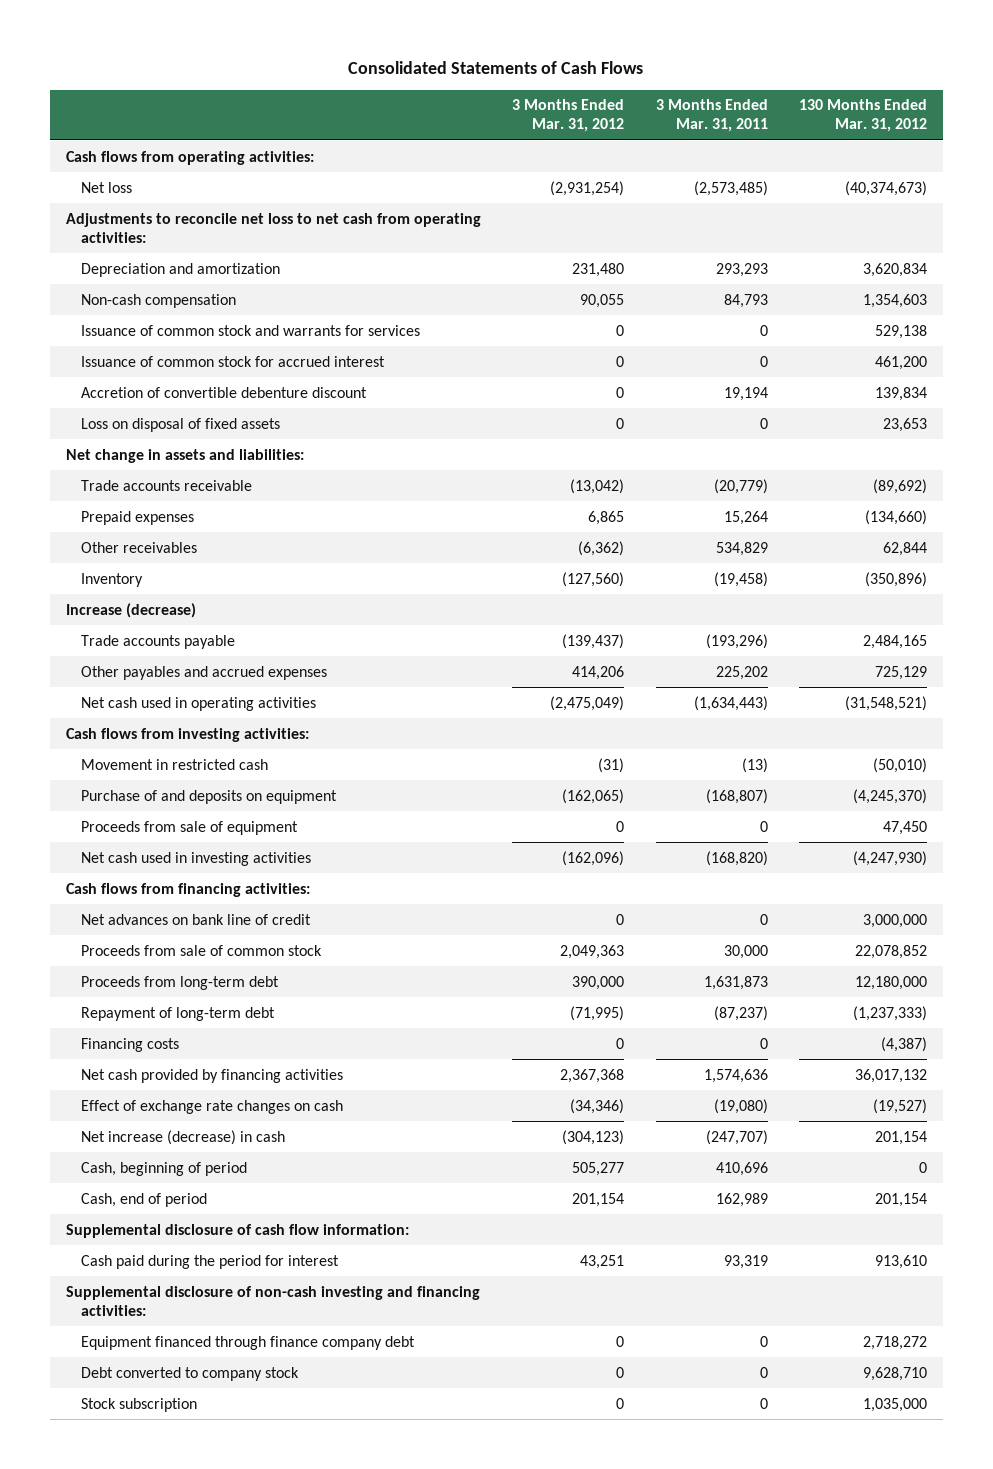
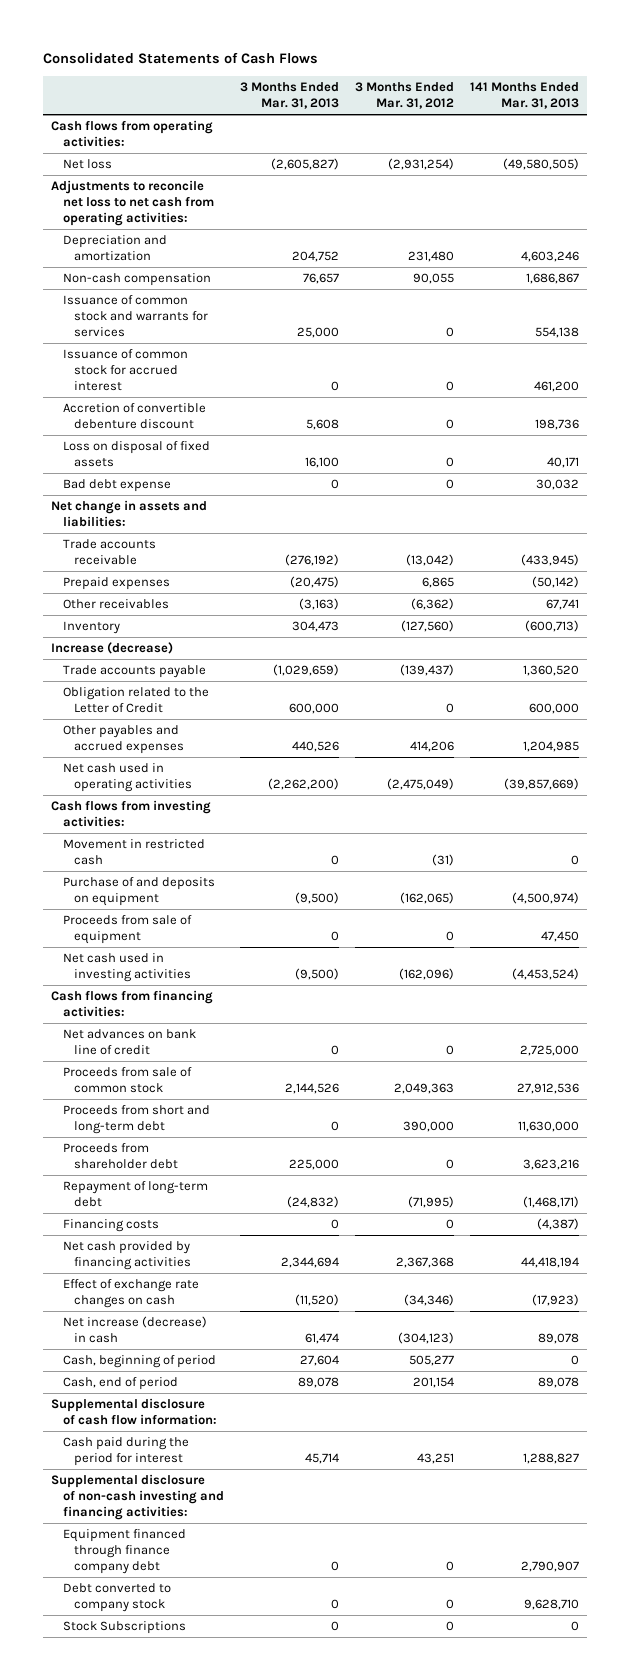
- | 3 Months Ended Mar. 31, 2012 | 3 Months Ended Mar. 31, 2011 | 130 Months Ended Mar. 31, 2012
+ | 3 Months Ended Mar. 31, 2013 | 3 Months Ended Mar. 31, 2012 | 141 Months Ended Mar. 31, 2013
+ Bad debt expense | 0 | 0 | 30,032
+ Obligation related to the Letter of Credit | 600,000 | 0 | 600,000
- Proceeds from long-term debt | 390,000 | 1,631,873 | 12,180,000
+ Proceeds from short and long-term debt | 0 | 390,000 | 11,630,000
+ Proceeds from shareholder debt | 225,000 | 0 | 3,623,216
- Stock subscription | 0 | 0 | 1,035,000
+ Stock Subscriptions | 0 | 0 | 0

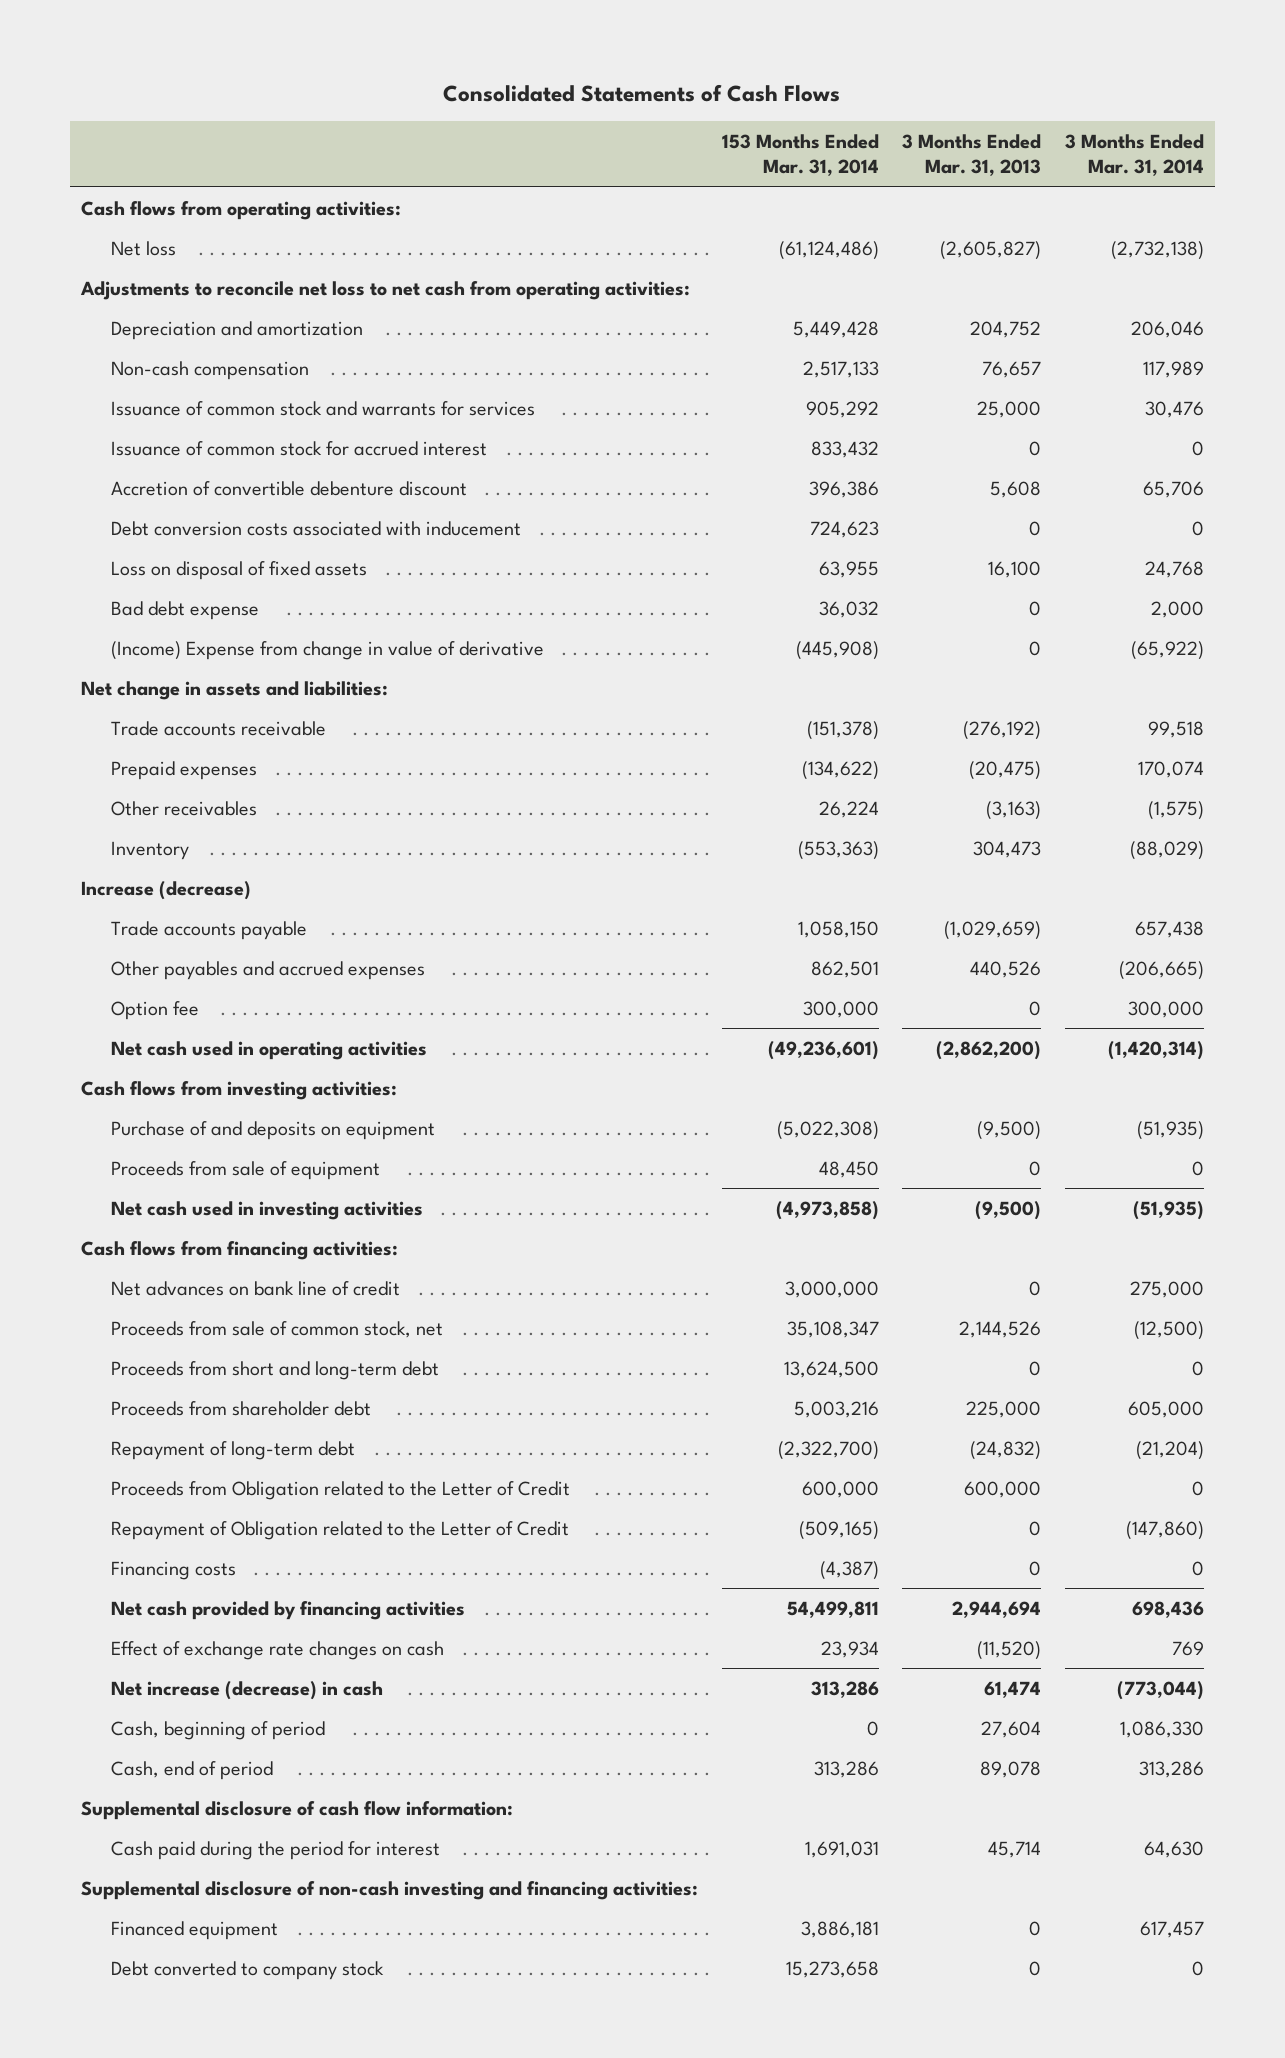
- | 3 Months Ended Mar. 31, 2013 | 3 Months Ended Mar. 31, 2012 | 141 Months Ended Mar. 31, 2013
+ | 153 Months Ended Mar. 31, 2014 | 3 Months Ended Mar. 31, 2013 | 3 Months Ended Mar. 31, 2014
+ Debt conversion costs associated with inducement | 724,623 | 0 | 0
+ (Income) Expense from change in value of derivative | (445,908) | 0 | (65,922)
- Obligation related to the Letter of Credit | 600,000 | 0 | 600,000
- Net cash used in operating activities | (2,262,200) | (2,475,049) | (39,857,669)
+ Option fee | 300,000 | 0 | 300,000
+ Net cash used in operating activities | (49,236,601) | (2,862,200) | (1,420,314)
- Movement in restricted cash | 0 | (31) | 0
- Proceeds from sale of common stock | 2,144,526 | 2,049,363 | 27,912,536
+ Proceeds from sale of common stock, net | 35,108,347 | 2,144,526 | (12,500)
+ Proceeds from Obligation related to the Letter of Credit | 600,000 | 600,000 | 0
+ Repayment of Obligation related to the Letter of Credit | (509,165) | 0 | (147,860)
- Net cash provided by financing activities | 2,344,694 | 2,367,368 | 44,418,194
+ Net cash provided by financing activities | 54,499,811 | 2,944,694 | 698,436
- Equipment financed through finance company debt | 0 | 0 | 2,790,907
+ Financed equipment | 3,886,181 | 0 | 617,457
- Stock Subscriptions | 0 | 0 | 0

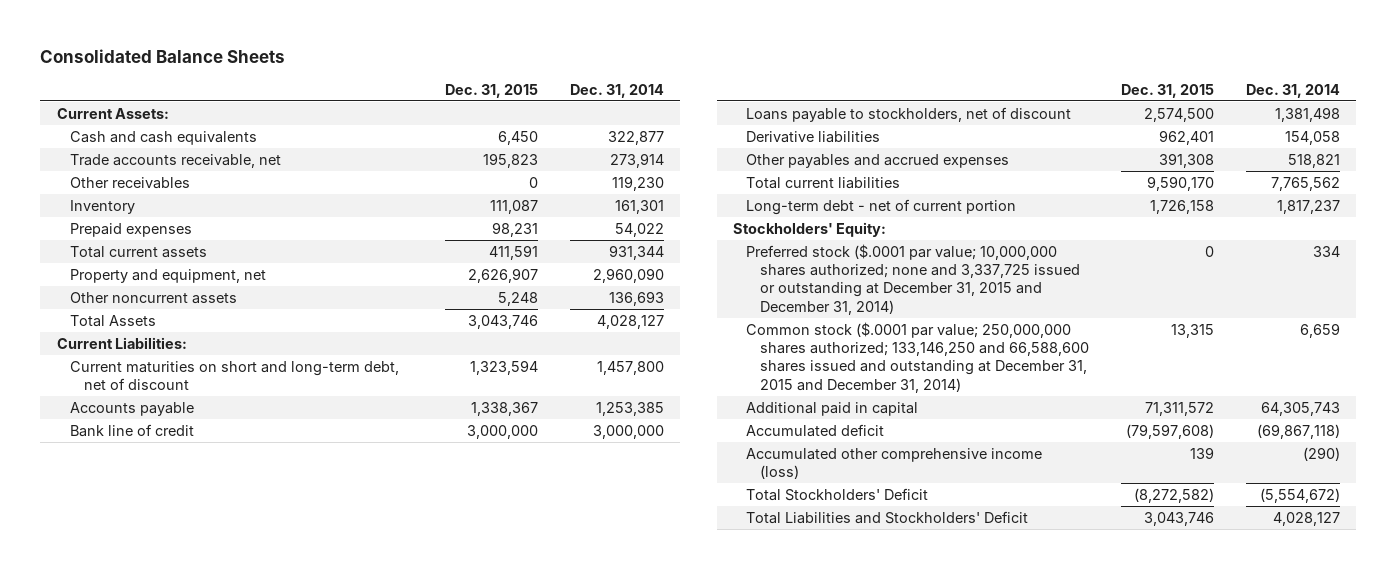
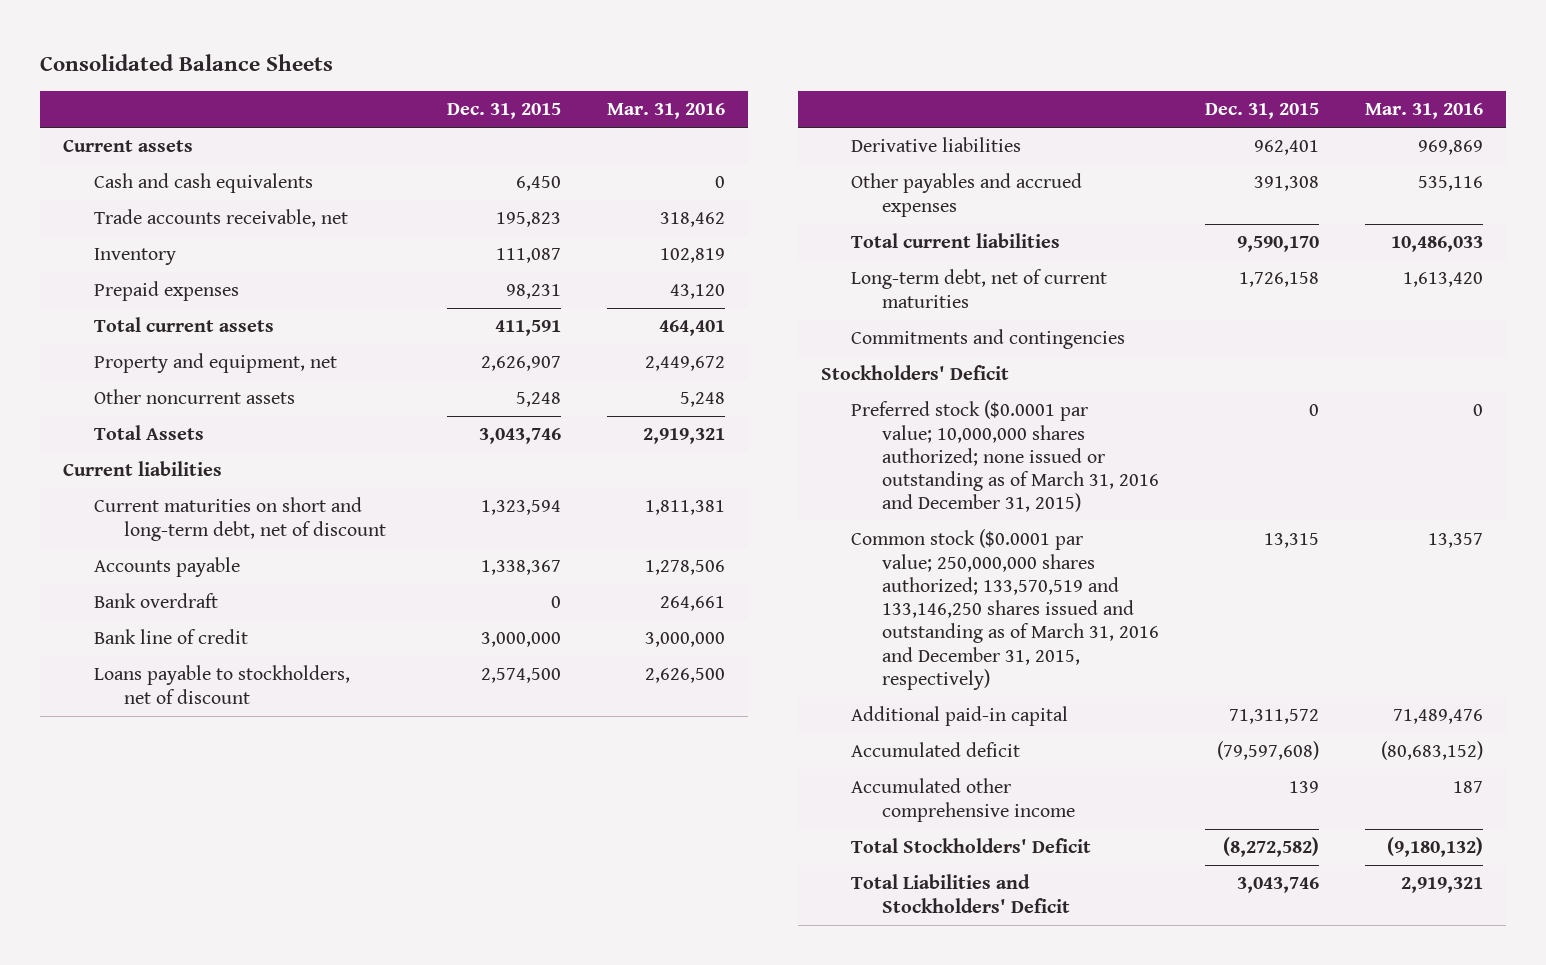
- | Dec. 31, 2015 | Dec. 31, 2014
+ | Dec. 31, 2015 | Mar. 31, 2016
- Current Assets:
+ Current assets
- Other receivables | 0 | 119,230
- Current Liabilities:
+ Current liabilities
+ Bank overdraft | 0 | 264,661
- Long-term debt - net of current portion | 1,726,158 | 1,817,237
- Stockholders' Equity:
- Preferred stock ($.0001 par value; 10,000,000 shares authorized; none and 3,337,725 issued or outstanding at December 31, 2015 and December 31, 2014) | 0 | 334
- Common stock ($.0001 par value; 250,000,000 shares authorized; 133,146,250 and 66,588,600 shares issued and outstanding at December 31, 2015 and December 31, 2014) | 13,315 | 6,659
- Additional paid in capital | 71,311,572 | 64,305,743
+ Long-term debt, net of current maturities | 1,726,158 | 1,613,420
+ Commitments and contingencies
+ Stockholders' Deficit
+ Preferred stock ($0.0001 par value; 10,000,000 shares authorized; none issued or outstanding as of March 31, 2016 and December 31, 2015) | 0 | 0
+ Common stock ($0.0001 par value; 250,000,000 shares authorized; 133,570,519 and 133,146,250 shares issued and outstanding as of March 31, 2016 and December 31, 2015, respectively) | 13,315 | 13,357
+ Additional paid-in capital | 71,311,572 | 71,489,476
- Accumulated other comprehensive income (loss) | 139 | (290)
+ Accumulated other comprehensive income | 139 | 187

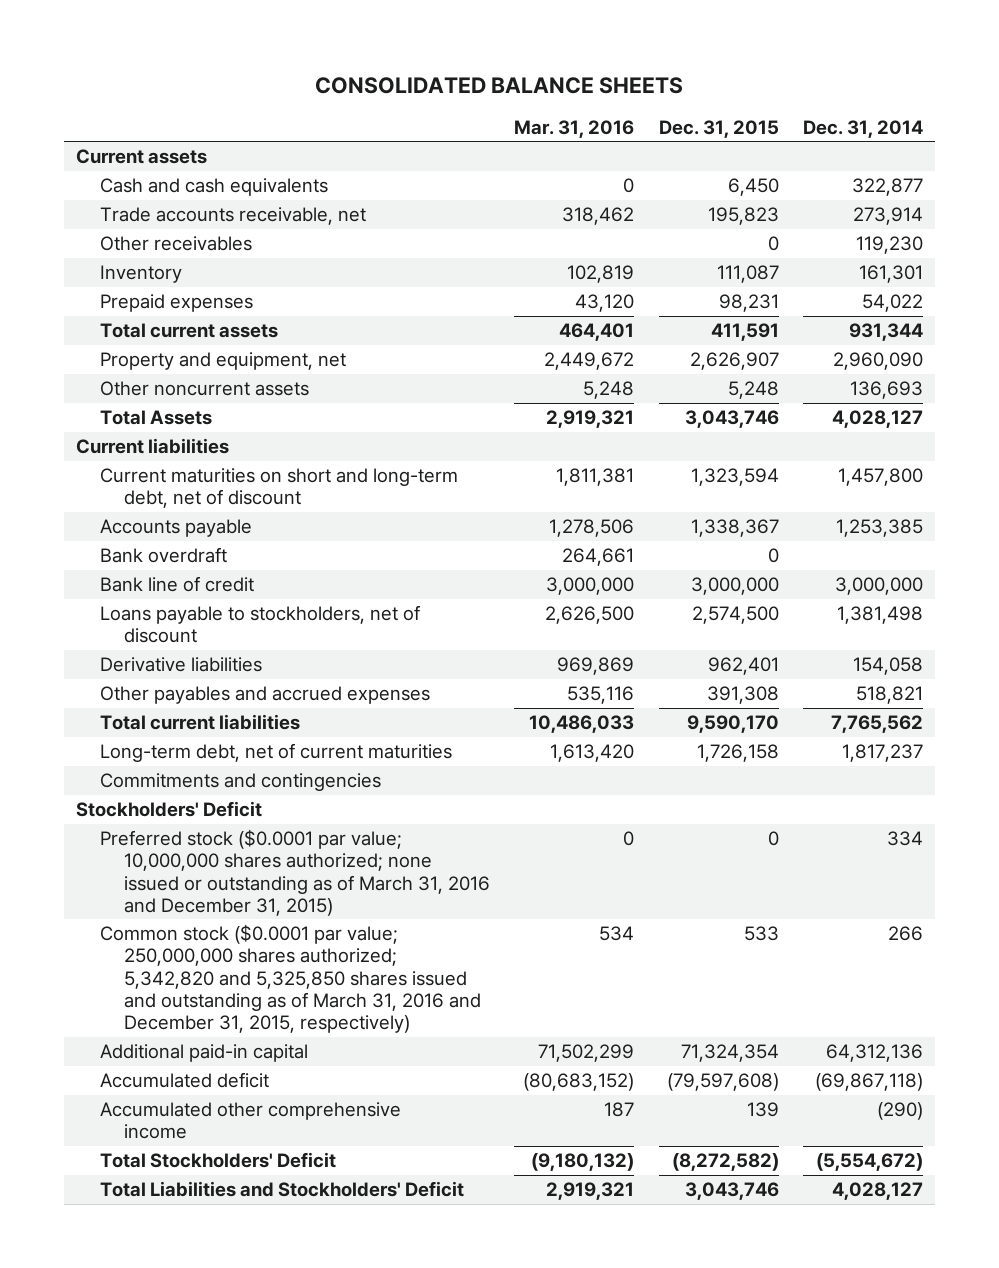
- Consolidated Balance Sheets
+ CONSOLIDATED BALANCE SHEETS
- | Dec. 31, 2015 | Mar. 31, 2016
+ | Mar. 31, 2016 | Dec. 31, 2015 | Dec. 31, 2014
+ Other receivables | | 0 | 119,230
- Common stock ($0.0001 par value; 250,000,000 shares authorized; 133,570,519 and 133,146,250 shares issued and outstanding as of March 31, 2016 and December 31, 2015, respectively) | 13,315 | 13,357
- Additional paid-in capital | 71,311,572 | 71,489,476
+ Common stock ($0.0001 par value; 250,000,000 shares authorized; 5,342,820 and 5,325,850 shares issued and outstanding as of March 31, 2016 and December 31, 2015, respectively) | 534 | 533 | 266
+ Additional paid-in capital | 71,502,299 | 71,324,354 | 64,312,136

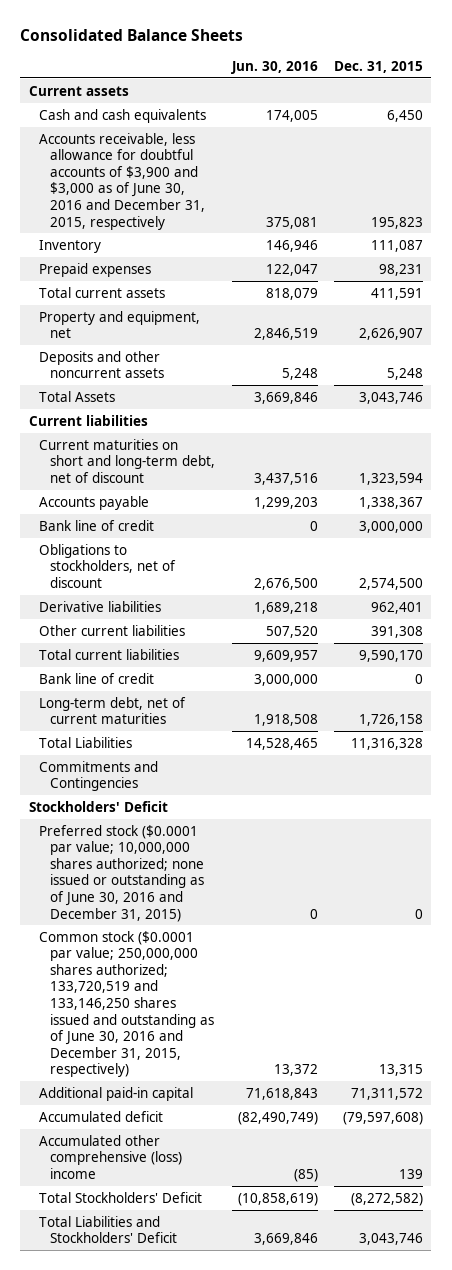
- CONSOLIDATED BALANCE SHEETS
+ Consolidated Balance Sheets
- | Mar. 31, 2016 | Dec. 31, 2015 | Dec. 31, 2014
+ | Jun. 30, 2016 | Dec. 31, 2015
- Trade accounts receivable, net | 318,462 | 195,823 | 273,914
- Other receivables | | 0 | 119,230
+ Accounts receivable, less allowance for doubtful accounts of $3,900 and $3,000 as of June 30, 2016 and December 31, 2015, respectively | 375,081 | 195,823
- Other noncurrent assets | 5,248 | 5,248 | 136,693
+ Deposits and other noncurrent assets | 5,248 | 5,248
- Bank overdraft | 264,661 | 0 |
- Loans payable to stockholders, net of discount | 2,626,500 | 2,574,500 | 1,381,498
+ Obligations to stockholders, net of discount | 2,676,500 | 2,574,500
- Other payables and accrued expenses | 535,116 | 391,308 | 518,821
+ Other current liabilities | 507,520 | 391,308
+ Bank line of credit | 3,000,000 | 0
- Commitments and contingencies
+ Total Liabilities | 14,528,465 | 11,316,328
+ Commitments and Contingencies
- Preferred stock ($0.0001 par value; 10,000,000 shares authorized; none issued or outstanding as of March 31, 2016 and December 31, 2015) | 0 | 0 | 334
- Common stock ($0.0001 par value; 250,000,000 shares authorized; 5,342,820 and 5,325,850 shares issued and outstanding as of March 31, 2016 and December 31, 2015, respectively) | 534 | 533 | 266
- Additional paid-in capital | 71,502,299 | 71,324,354 | 64,312,136
+ Preferred stock ($0.0001 par value; 10,000,000 shares authorized; none issued or outstanding as of June 30, 2016 and December 31, 2015) | 0 | 0
+ Common stock ($0.0001 par value; 250,000,000 shares authorized; 133,720,519 and 133,146,250 shares issued and outstanding as of June 30, 2016 and December 31, 2015, respectively) | 13,372 | 13,315
+ Additional paid-in capital | 71,618,843 | 71,311,572
- Accumulated other comprehensive income | 187 | 139 | (290)
+ Accumulated other comprehensive (loss) income | (85) | 139

